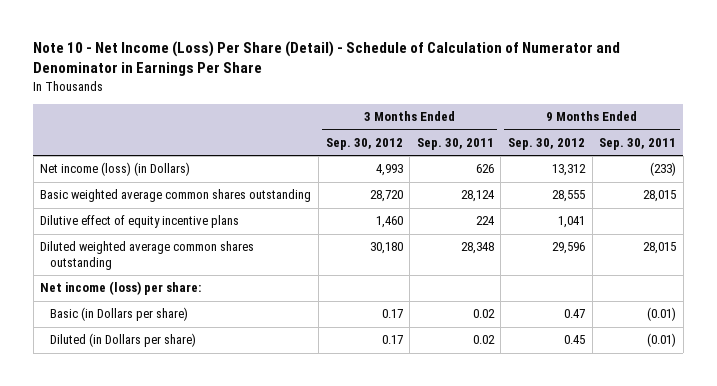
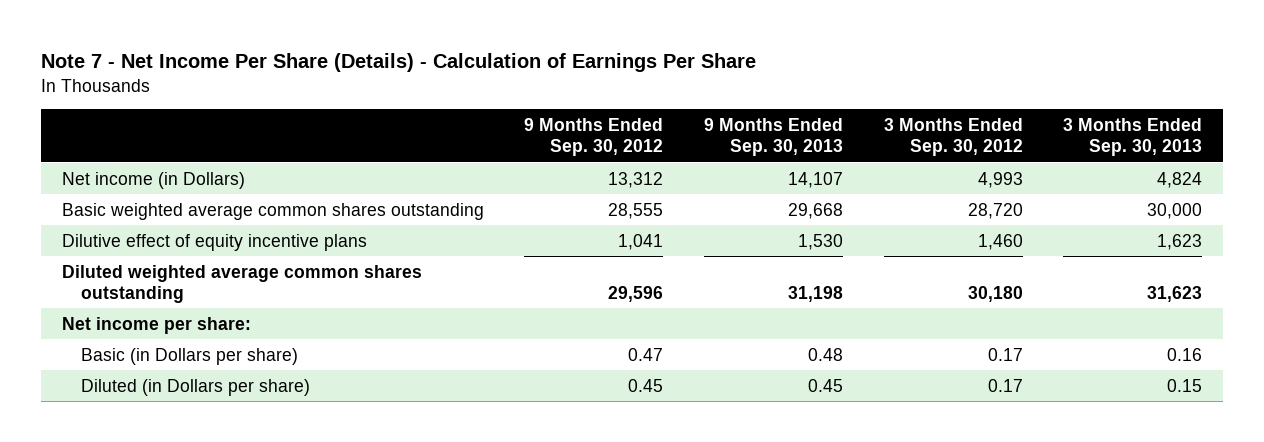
- Note 10 - Net Income (Loss) Per Share (Detail) - Schedule of Calculation of Numerator and Denominator in Earnings Per Share
+ Note 7 - Net Income Per Share (Details) - Calculation of Earnings Per Share
- | 3 Months Ended Sep. 30, 2012 | 3 Months Ended Sep. 30, 2011 | 9 Months Ended Sep. 30, 2012 | 9 Months Ended Sep. 30, 2011
+ | 9 Months Ended Sep. 30, 2012 | 9 Months Ended Sep. 30, 2013 | 3 Months Ended Sep. 30, 2012 | 3 Months Ended Sep. 30, 2013
- Net income (loss) (in Dollars) | 4,993 | 626 | 13,312 | (233)
+ Net income (in Dollars) | 13,312 | 14,107 | 4,993 | 4,824
- Net income (loss) per share:
+ Net income per share:

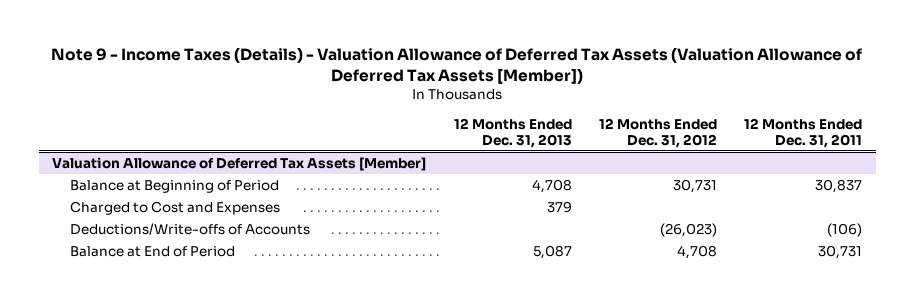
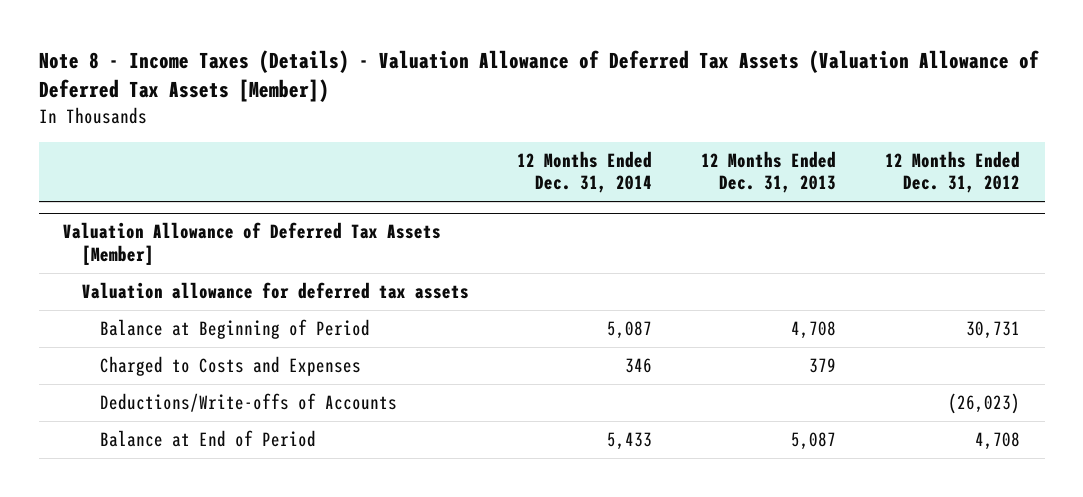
- Note 9 - Income Taxes (Details) - Valuation Allowance of Deferred Tax Assets (Valuation Allowance of Deferred Tax Assets [Member])
+ Note 8 - Income Taxes (Details) - Valuation Allowance of Deferred Tax Assets (Valuation Allowance of Deferred Tax Assets [Member])
- | 12 Months Ended Dec. 31, 2013 | 12 Months Ended Dec. 31, 2012 | 12 Months Ended Dec. 31, 2011
+ | 12 Months Ended Dec. 31, 2014 | 12 Months Ended Dec. 31, 2013 | 12 Months Ended Dec. 31, 2012
@ Valuation Allowance of Deferred Tax Assets [Member]
+ Valuation allowance for deferred tax assets
- Charged to Cost and Expenses | 379 | |
+ Charged to Costs and Expenses | 346 | 379 |

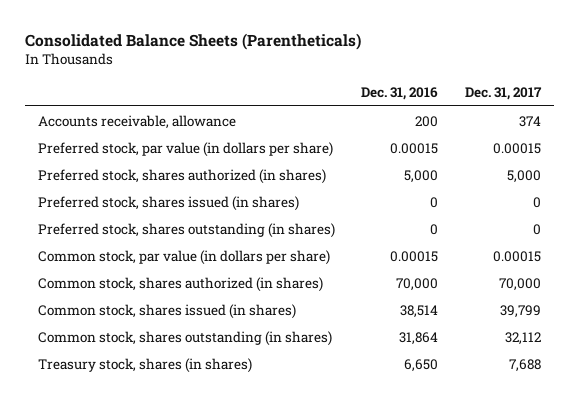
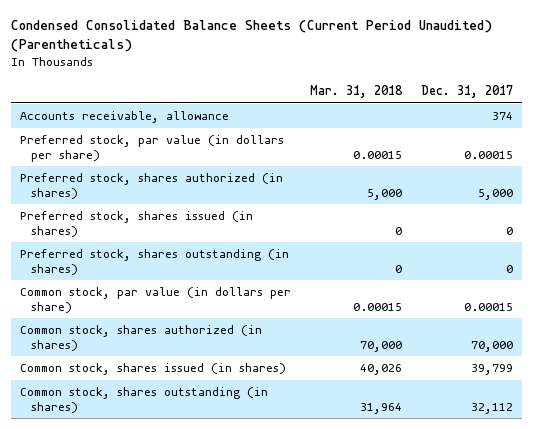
- Consolidated Balance Sheets (Parentheticals)
+ Condensed Consolidated Balance Sheets (Current Period Unaudited) (Parentheticals)
- | Dec. 31, 2016 | Dec. 31, 2017
+ | Mar. 31, 2018 | Dec. 31, 2017
- Treasury stock, shares (in shares) | 6,650 | 7,688

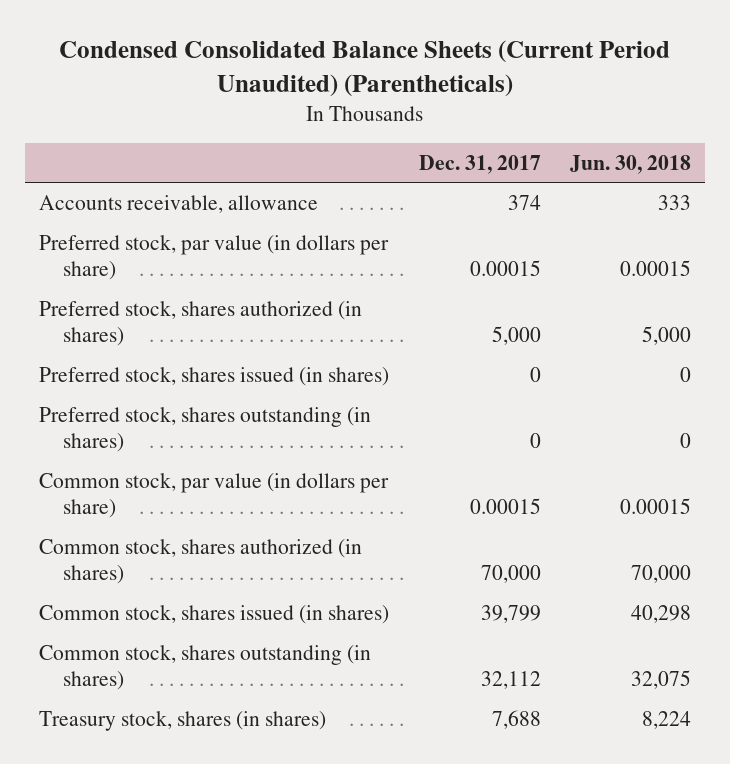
- | Mar. 31, 2018 | Dec. 31, 2017
+ | Dec. 31, 2017 | Jun. 30, 2018
+ Treasury stock, shares (in shares) | 7,688 | 8,224

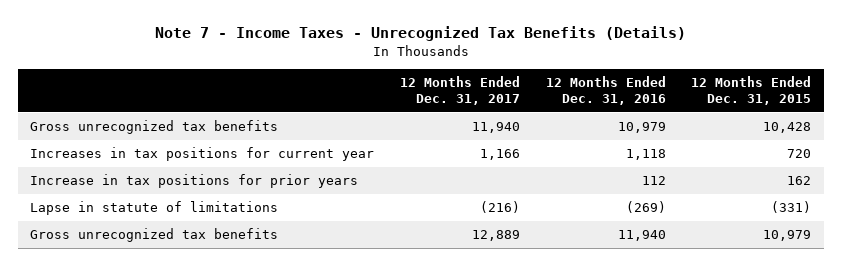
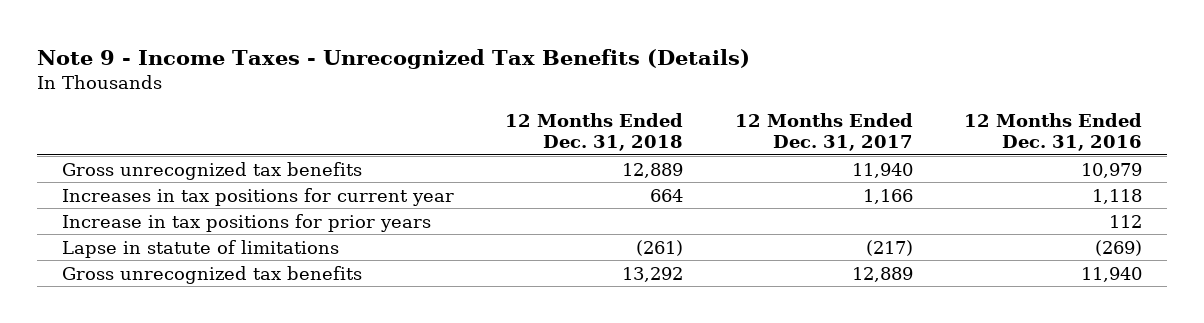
- Note 7 - Income Taxes - Unrecognized Tax Benefits (Details)
+ Note 9 - Income Taxes - Unrecognized Tax Benefits (Details)
- | 12 Months Ended Dec. 31, 2017 | 12 Months Ended Dec. 31, 2016 | 12 Months Ended Dec. 31, 2015
+ | 12 Months Ended Dec. 31, 2018 | 12 Months Ended Dec. 31, 2017 | 12 Months Ended Dec. 31, 2016
- Lapse in statute of limitations | (216) | (269) | (331)
+ Lapse in statute of limitations | (261) | (217) | (269)

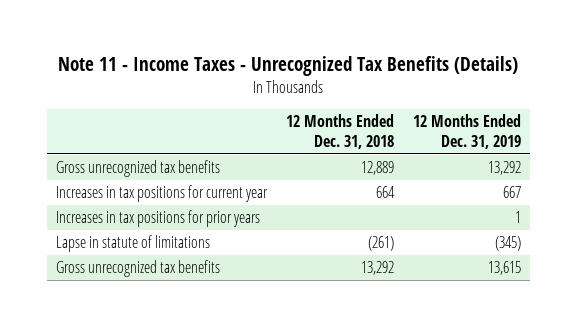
- Note 9 - Income Taxes - Unrecognized Tax Benefits (Details)
+ Note 11 - Income Taxes - Unrecognized Tax Benefits (Details)
- | 12 Months Ended Dec. 31, 2018 | 12 Months Ended Dec. 31, 2017 | 12 Months Ended Dec. 31, 2016
+ | 12 Months Ended Dec. 31, 2018 | 12 Months Ended Dec. 31, 2019
- Increase in tax positions for prior years | | | 112
+ Increases in tax positions for prior years | | 1

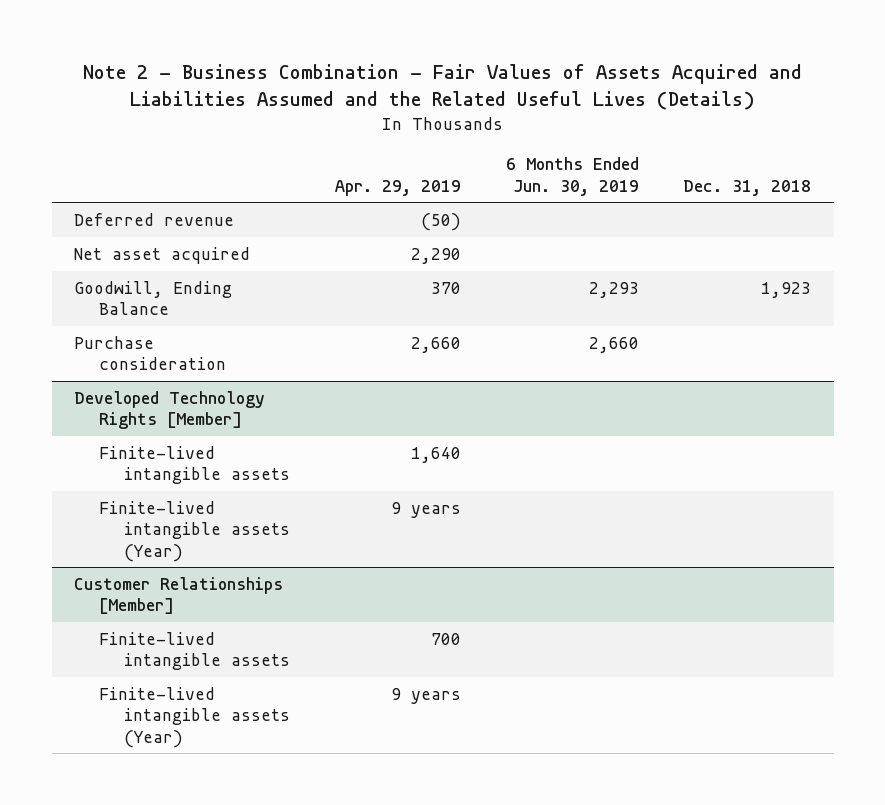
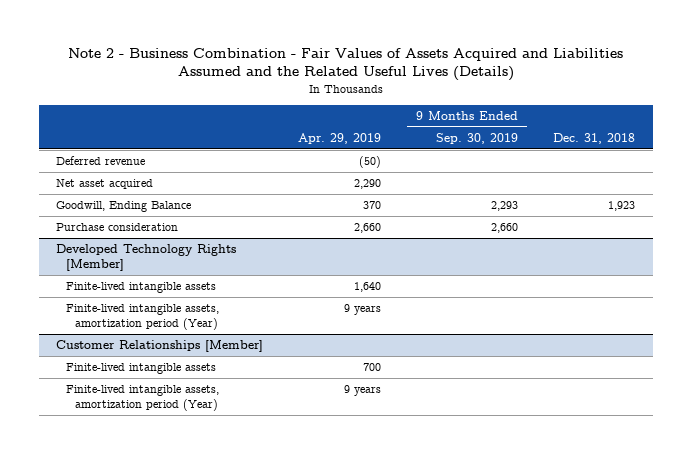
- | Apr. 29, 2019 | 6 Months Ended Jun. 30, 2019 | Dec. 31, 2018
+ | Apr. 29, 2019 | 9 Months Ended Sep. 30, 2019 | Dec. 31, 2018
@ Developed Technology Rights [Member]
- Finite-lived intangible assets (Year) | 9 years | |
+ Finite-lived intangible assets, amortization period (Year) | 9 years | |
@ Customer Relationships [Member]
- Finite-lived intangible assets (Year) | 9 years | |
+ Finite-lived intangible assets, amortization period (Year) | 9 years | |

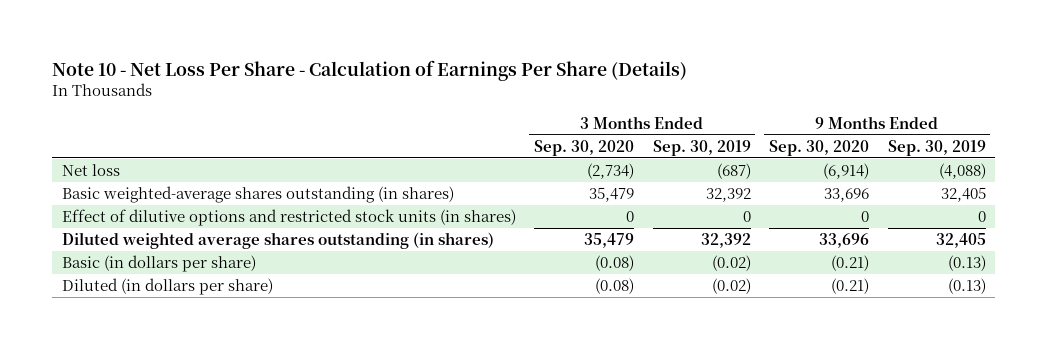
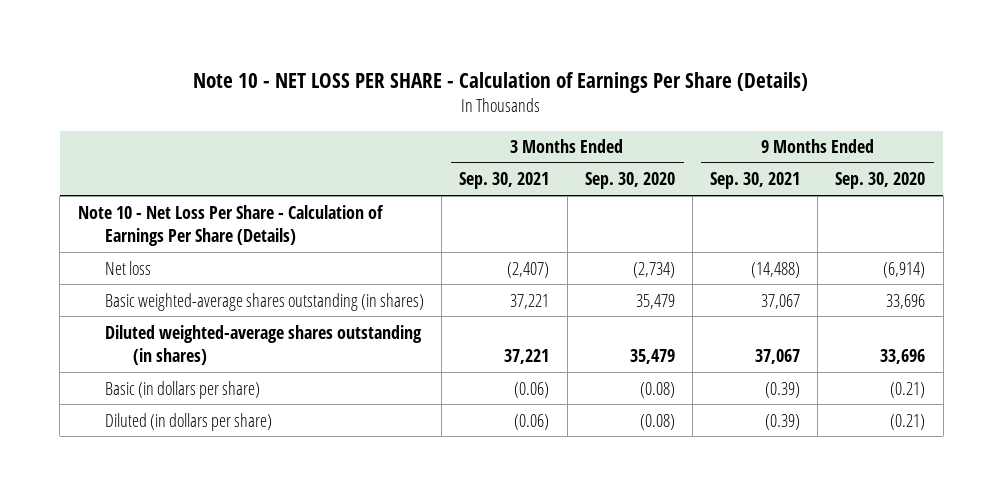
- Note 10 - Net Loss Per Share - Calculation of Earnings Per Share (Details)
+ Note 10 - NET LOSS PER SHARE - Calculation of Earnings Per Share (Details)
- | 3 Months Ended Sep. 30, 2020 | 3 Months Ended Sep. 30, 2019 | 9 Months Ended Sep. 30, 2020 | 9 Months Ended Sep. 30, 2019
+ | 3 Months Ended Sep. 30, 2021 | 3 Months Ended Sep. 30, 2020 | 9 Months Ended Sep. 30, 2021 | 9 Months Ended Sep. 30, 2020
+ Note 10 - Net Loss Per Share - Calculation of Earnings Per Share (Details)
- Effect of dilutive options and restricted stock units (in shares) | 0 | 0 | 0 | 0
- Diluted weighted average shares outstanding (in shares) | 35,479 | 32,392 | 33,696 | 32,405
+ Diluted weighted-average shares outstanding (in shares) | 37,221 | 35,479 | 37,067 | 33,696

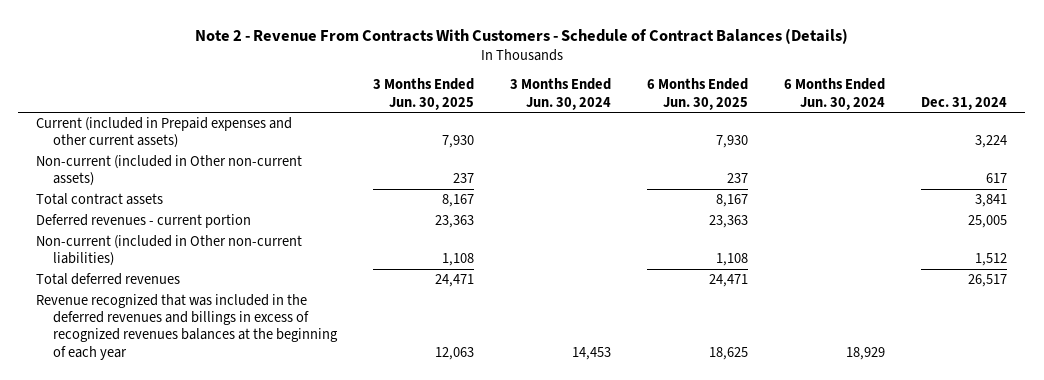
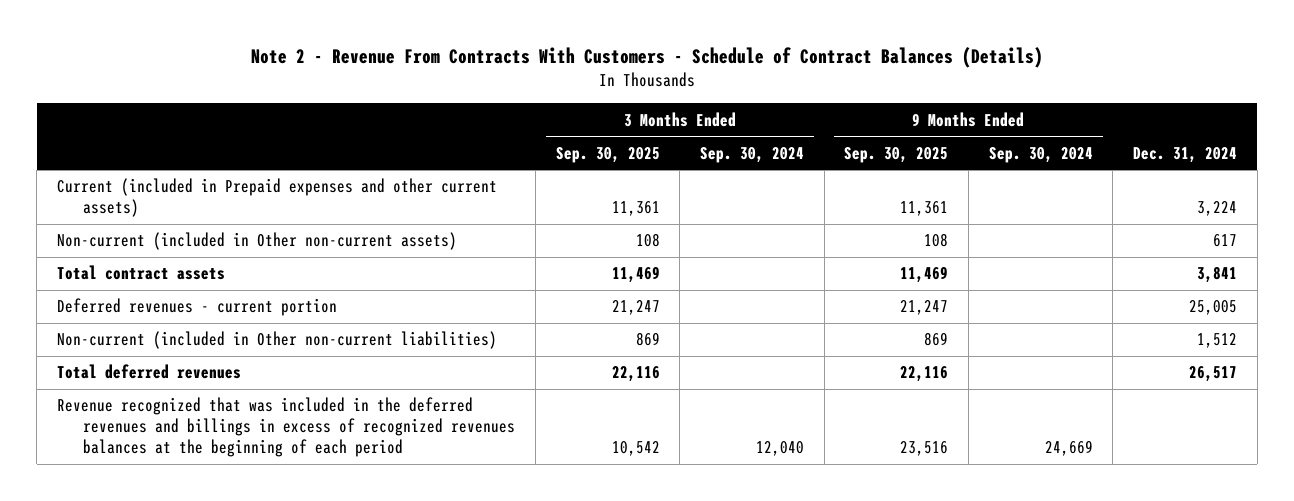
- | 3 Months Ended Jun. 30, 2025 | 3 Months Ended Jun. 30, 2024 | 6 Months Ended Jun. 30, 2025 | 6 Months Ended Jun. 30, 2024 | Dec. 31, 2024
+ | 3 Months Ended Sep. 30, 2025 | 3 Months Ended Sep. 30, 2024 | 9 Months Ended Sep. 30, 2025 | 9 Months Ended Sep. 30, 2024 | Dec. 31, 2024
- Revenue recognized that was included in the deferred revenues and billings in excess of recognized revenues balances at the beginning of each year | 12,063 | 14,453 | 18,625 | 18,929 |
+ Revenue recognized that was included in the deferred revenues and billings in excess of recognized revenues balances at the beginning of each period | 10,542 | 12,040 | 23,516 | 24,669 |

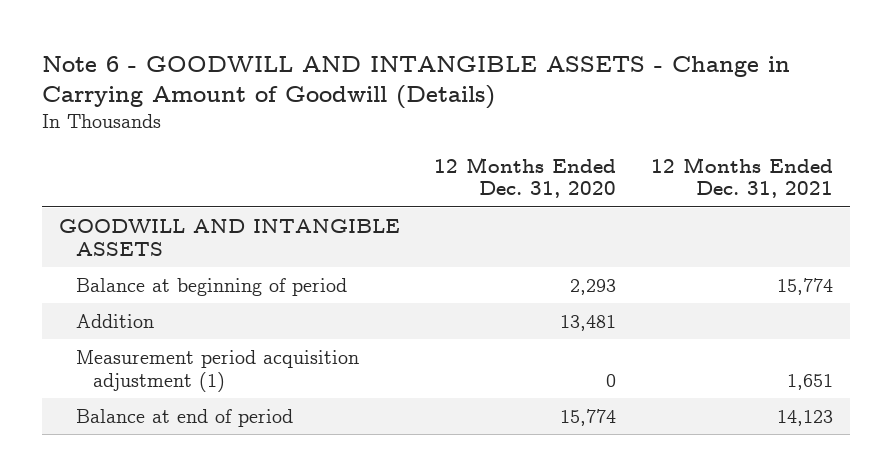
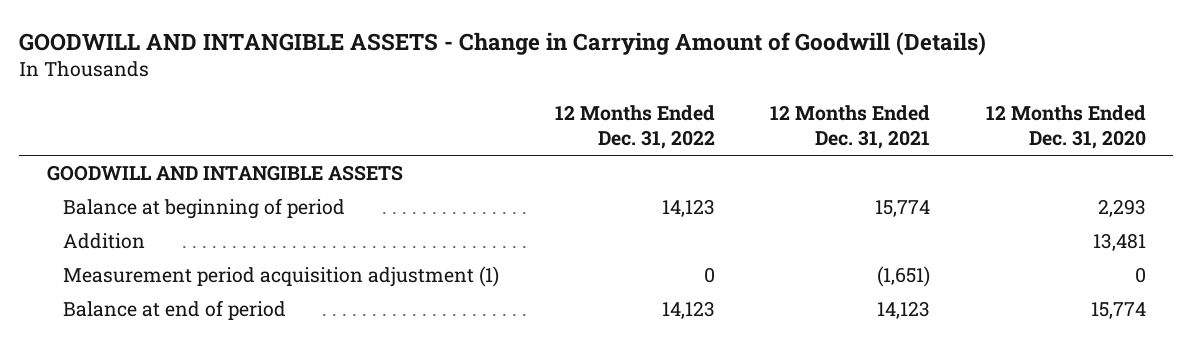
- Note 6 - GOODWILL AND INTANGIBLE ASSETS - Change in Carrying Amount of Goodwill (Details)
+ GOODWILL AND INTANGIBLE ASSETS - Change in Carrying Amount of Goodwill (Details)
- | 12 Months Ended Dec. 31, 2020 | 12 Months Ended Dec. 31, 2021
+ | 12 Months Ended Dec. 31, 2022 | 12 Months Ended Dec. 31, 2021 | 12 Months Ended Dec. 31, 2020
- Measurement period acquisition adjustment (1) | 0 | 1,651
+ Measurement period acquisition adjustment (1) | 0 | (1,651) | 0

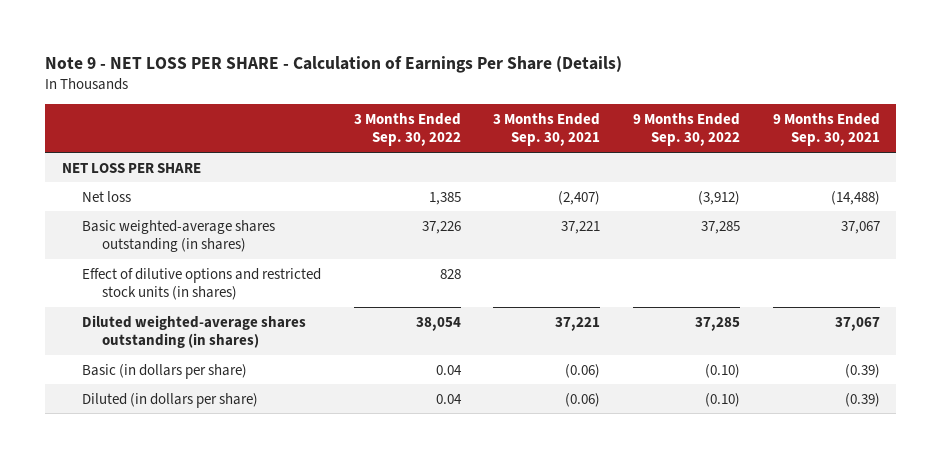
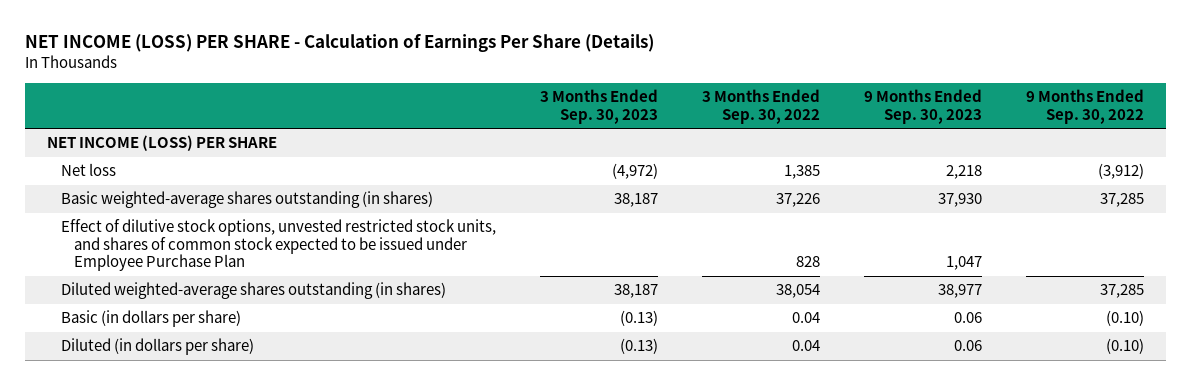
- Note 9 - NET LOSS PER SHARE - Calculation of Earnings Per Share (Details)
+ NET INCOME (LOSS) PER SHARE - Calculation of Earnings Per Share (Details)
- | 3 Months Ended Sep. 30, 2022 | 3 Months Ended Sep. 30, 2021 | 9 Months Ended Sep. 30, 2022 | 9 Months Ended Sep. 30, 2021
+ | 3 Months Ended Sep. 30, 2023 | 3 Months Ended Sep. 30, 2022 | 9 Months Ended Sep. 30, 2023 | 9 Months Ended Sep. 30, 2022
- NET LOSS PER SHARE
+ NET INCOME (LOSS) PER SHARE
- Effect of dilutive options and restricted stock units (in shares) | 828 | | |
+ Effect of dilutive stock options, unvested restricted stock units, and shares of common stock expected to be issued under Employee Purchase Plan | | 828 | 1,047 |

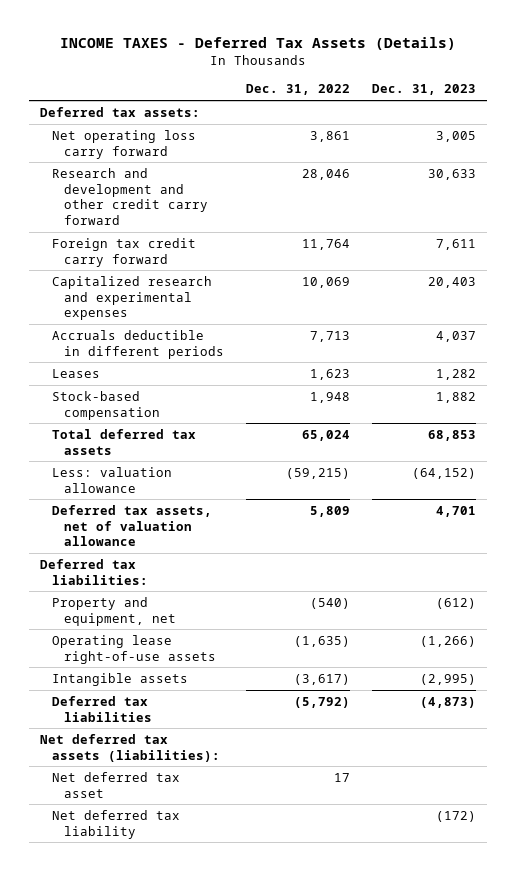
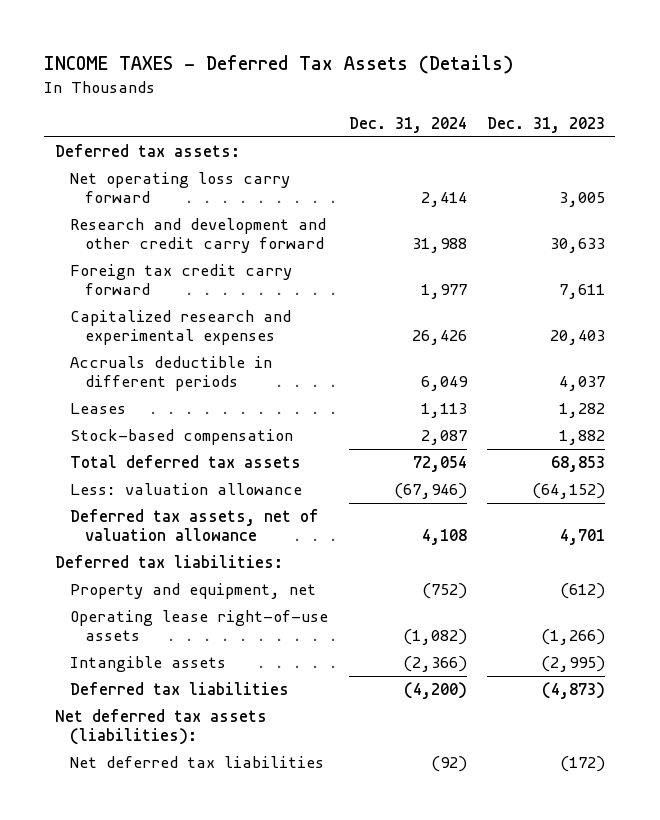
- | Dec. 31, 2022 | Dec. 31, 2023
+ | Dec. 31, 2024 | Dec. 31, 2023
- Net deferred tax asset | 17 |
- Net deferred tax liability | | (172)
+ Net deferred tax liabilities | (92) | (172)

